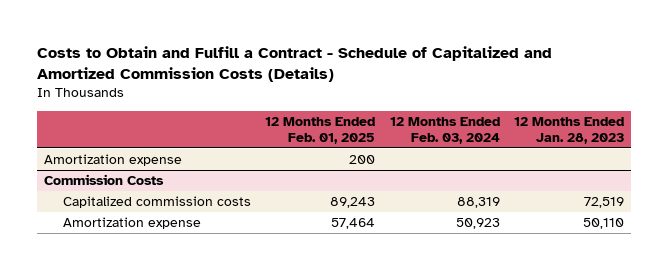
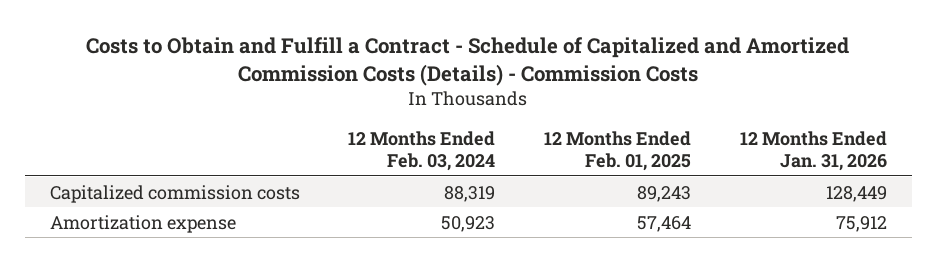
- Costs to Obtain and Fulfill a Contract - Schedule of Capitalized and Amortized Commission Costs (Details)
+ Costs to Obtain and Fulfill a Contract - Schedule of Capitalized and Amortized Commission Costs (Details) - Commission Costs
- | 12 Months Ended Feb. 01, 2025 | 12 Months Ended Feb. 03, 2024 | 12 Months Ended Jan. 28, 2023
+ | 12 Months Ended Feb. 03, 2024 | 12 Months Ended Feb. 01, 2025 | 12 Months Ended Jan. 31, 2026
- Amortization expense | 200 | |
- Commission Costs

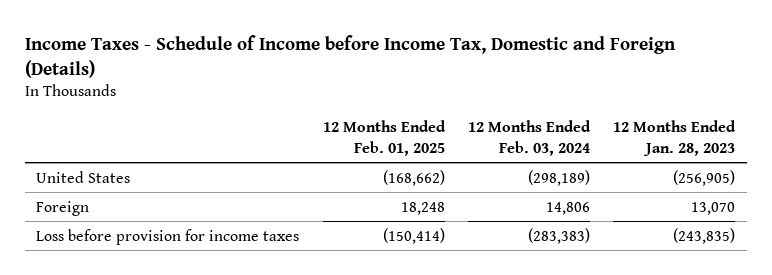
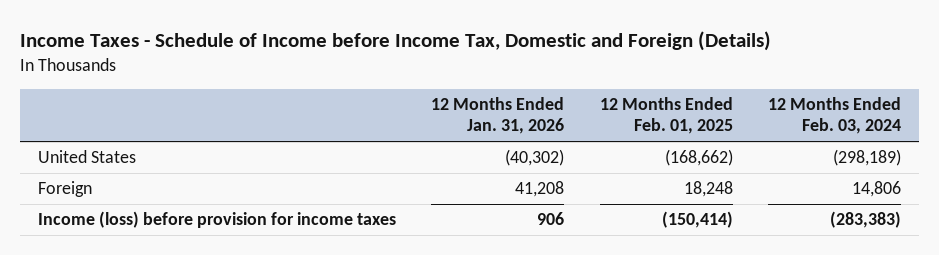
- | 12 Months Ended Feb. 01, 2025 | 12 Months Ended Feb. 03, 2024 | 12 Months Ended Jan. 28, 2023
+ | 12 Months Ended Jan. 31, 2026 | 12 Months Ended Feb. 01, 2025 | 12 Months Ended Feb. 03, 2024
- Loss before provision for income taxes | (150,414) | (283,383) | (243,835)
+ Income (loss) before provision for income taxes | 906 | (150,414) | (283,383)

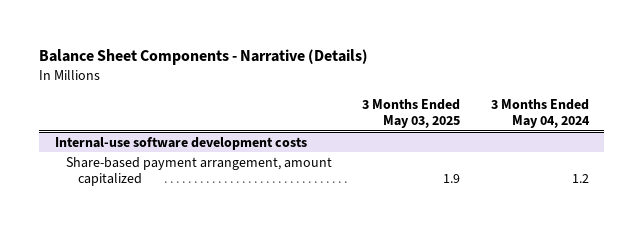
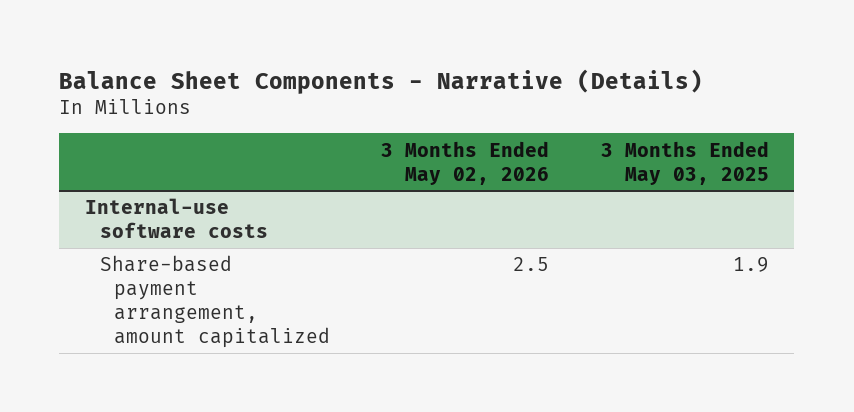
- | 3 Months Ended May 03, 2025 | 3 Months Ended May 04, 2024
+ | 3 Months Ended May 02, 2026 | 3 Months Ended May 03, 2025
- Internal-use software development costs
+ Internal-use software costs

